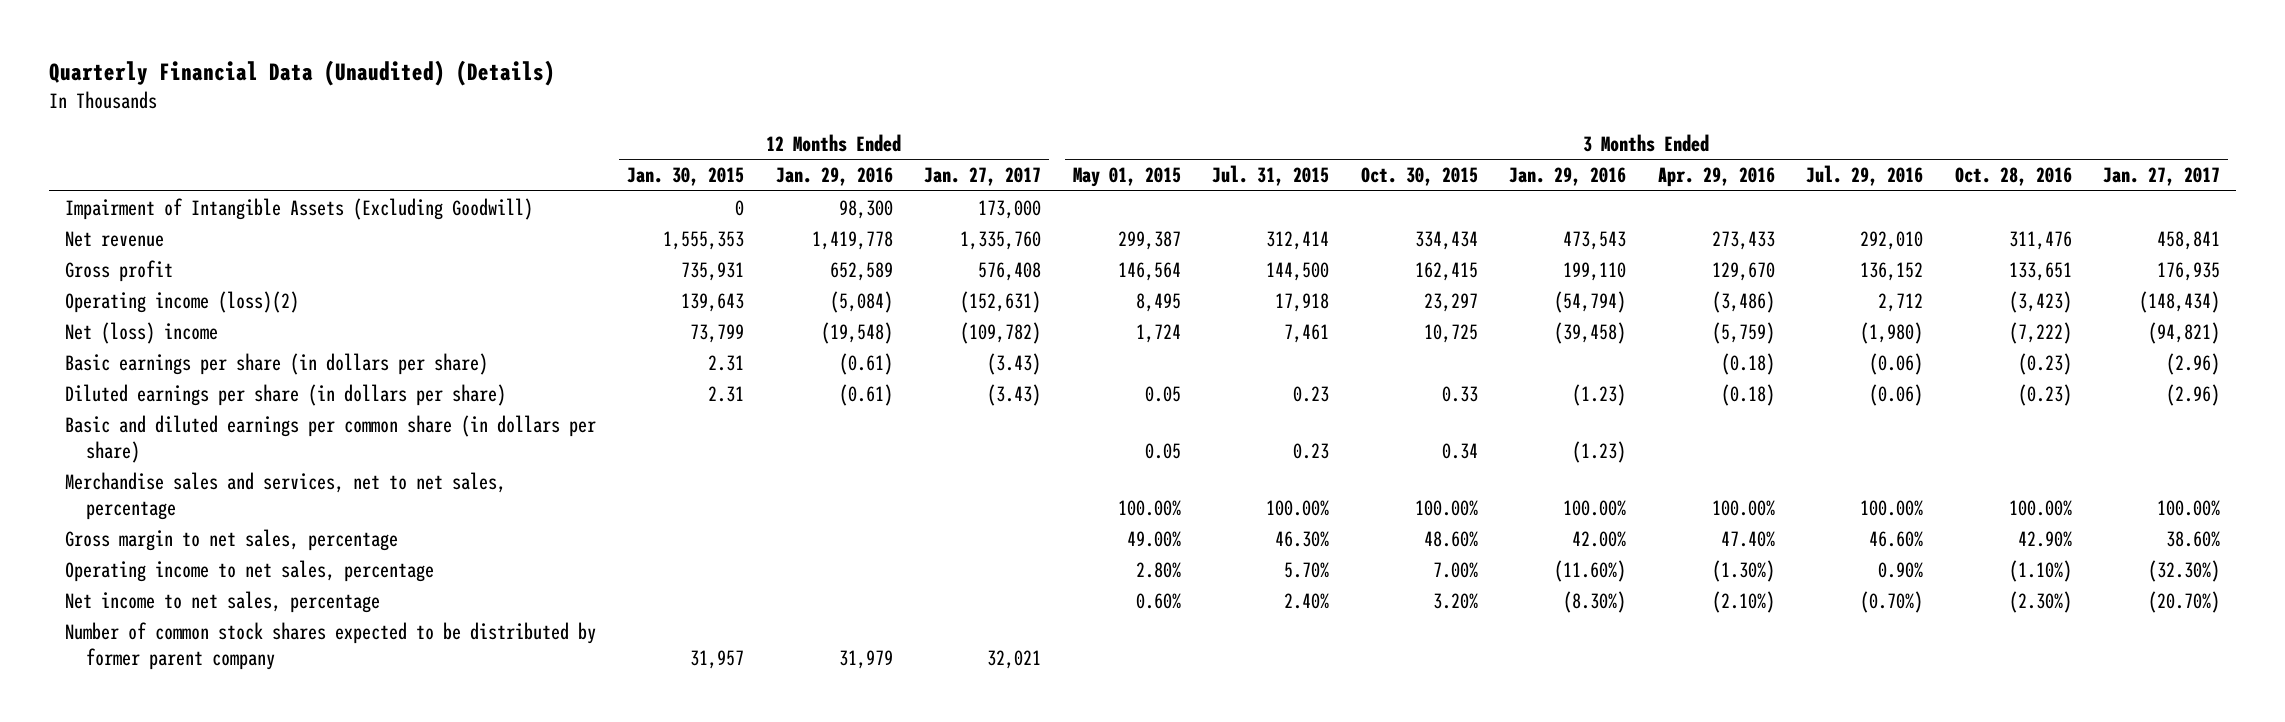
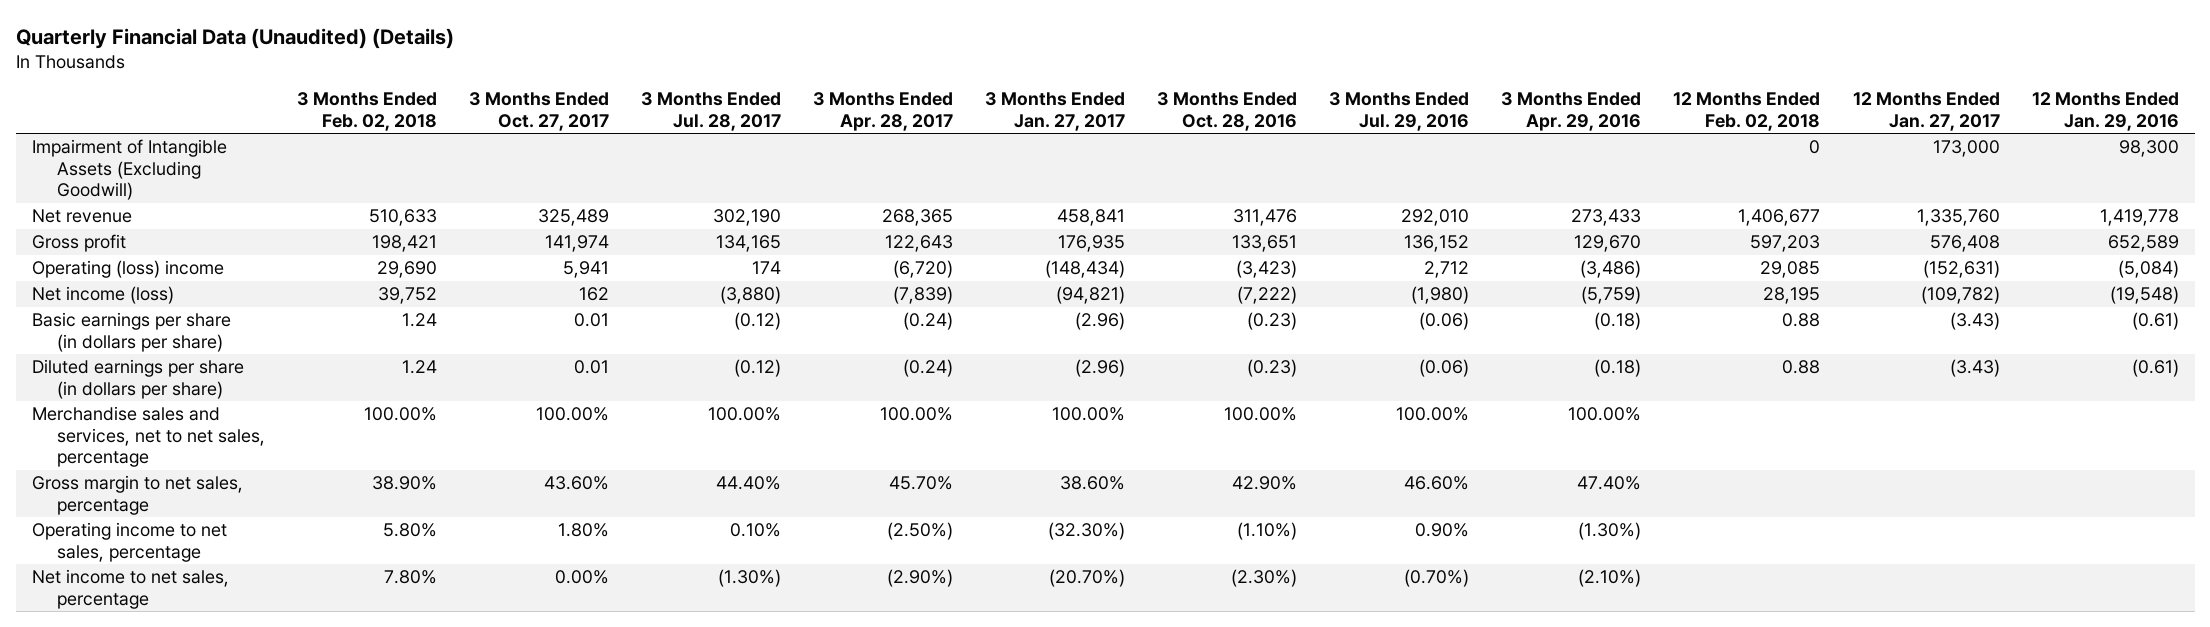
- | 12 Months Ended Jan. 30, 2015 | 12 Months Ended Jan. 29, 2016 | 12 Months Ended Jan. 27, 2017 | 3 Months Ended May 01, 2015 | 3 Months Ended Jul. 31, 2015 | 3 Months Ended Oct. 30, 2015 | 3 Months Ended Jan. 29, 2016 | 3 Months Ended Apr. 29, 2016 | 3 Months Ended Jul. 29, 2016 | 3 Months Ended Oct. 28, 2016 | 3 Months Ended Jan. 27, 2017
+ | 3 Months Ended Feb. 02, 2018 | 3 Months Ended Oct. 27, 2017 | 3 Months Ended Jul. 28, 2017 | 3 Months Ended Apr. 28, 2017 | 3 Months Ended Jan. 27, 2017 | 3 Months Ended Oct. 28, 2016 | 3 Months Ended Jul. 29, 2016 | 3 Months Ended Apr. 29, 2016 | 12 Months Ended Feb. 02, 2018 | 12 Months Ended Jan. 27, 2017 | 12 Months Ended Jan. 29, 2016
- Operating income (loss)(2) | 139,643 | (5,084) | (152,631) | 8,495 | 17,918 | 23,297 | (54,794) | (3,486) | 2,712 | (3,423) | (148,434)
- Net (loss) income | 73,799 | (19,548) | (109,782) | 1,724 | 7,461 | 10,725 | (39,458) | (5,759) | (1,980) | (7,222) | (94,821)
+ Operating (loss) income | 29,690 | 5,941 | 174 | (6,720) | (148,434) | (3,423) | 2,712 | (3,486) | 29,085 | (152,631) | (5,084)
+ Net income (loss) | 39,752 | 162 | (3,880) | (7,839) | (94,821) | (7,222) | (1,980) | (5,759) | 28,195 | (109,782) | (19,548)
- Basic and diluted earnings per common share (in dollars per share) | | | | 0.05 | 0.23 | 0.34 | (1.23) | | | |
- Number of common stock shares expected to be distributed by former parent company | 31,957 | 31,979 | 32,021 | | | | | | | |

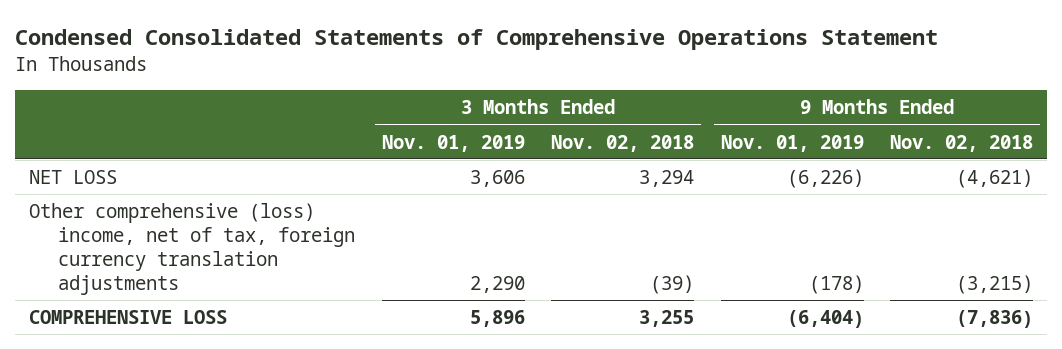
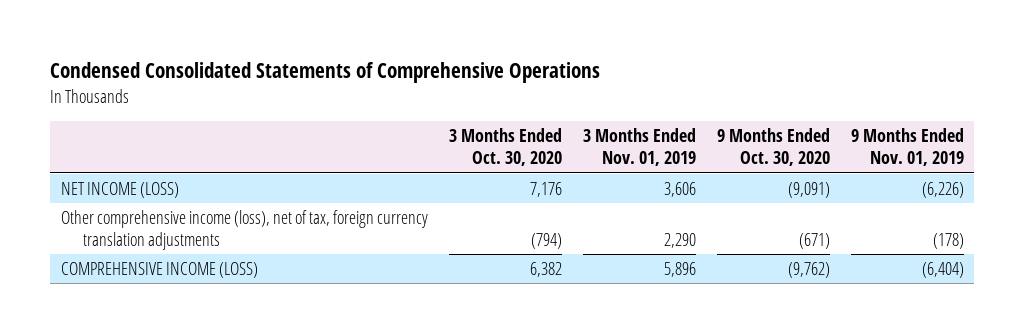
- Condensed Consolidated Statements of Comprehensive Operations Statement
+ Condensed Consolidated Statements of Comprehensive Operations
- | 3 Months Ended Nov. 01, 2019 | 3 Months Ended Nov. 02, 2018 | 9 Months Ended Nov. 01, 2019 | 9 Months Ended Nov. 02, 2018
+ | 3 Months Ended Oct. 30, 2020 | 3 Months Ended Nov. 01, 2019 | 9 Months Ended Oct. 30, 2020 | 9 Months Ended Nov. 01, 2019
- NET LOSS | 3,606 | 3,294 | (6,226) | (4,621)
- Other comprehensive (loss) income, net of tax, foreign currency translation adjustments | 2,290 | (39) | (178) | (3,215)
- COMPREHENSIVE LOSS | 5,896 | 3,255 | (6,404) | (7,836)
+ NET INCOME (LOSS) | 7,176 | 3,606 | (9,091) | (6,226)
+ Other comprehensive income (loss), net of tax, foreign currency translation adjustments | (794) | 2,290 | (671) | (178)
+ COMPREHENSIVE INCOME (LOSS) | 6,382 | 5,896 | (9,762) | (6,404)

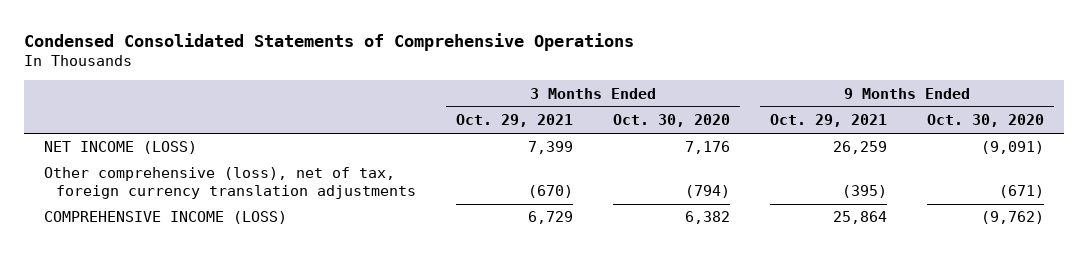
- | 3 Months Ended Oct. 30, 2020 | 3 Months Ended Nov. 01, 2019 | 9 Months Ended Oct. 30, 2020 | 9 Months Ended Nov. 01, 2019
+ | 3 Months Ended Oct. 29, 2021 | 3 Months Ended Oct. 30, 2020 | 9 Months Ended Oct. 29, 2021 | 9 Months Ended Oct. 30, 2020
- Other comprehensive income (loss), net of tax, foreign currency translation adjustments | (794) | 2,290 | (671) | (178)
+ Other comprehensive (loss), net of tax, foreign currency translation adjustments | (670) | (794) | (395) | (671)

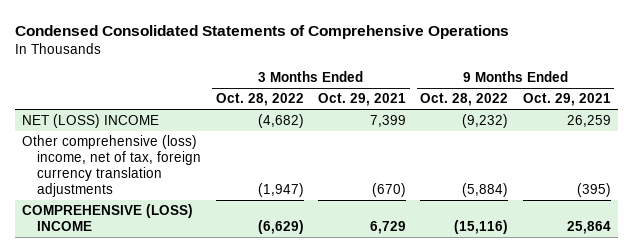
- | 3 Months Ended Oct. 29, 2021 | 3 Months Ended Oct. 30, 2020 | 9 Months Ended Oct. 29, 2021 | 9 Months Ended Oct. 30, 2020
+ | 3 Months Ended Oct. 28, 2022 | 3 Months Ended Oct. 29, 2021 | 9 Months Ended Oct. 28, 2022 | 9 Months Ended Oct. 29, 2021
- NET INCOME (LOSS) | 7,399 | 7,176 | 26,259 | (9,091)
- Other comprehensive (loss), net of tax, foreign currency translation adjustments | (670) | (794) | (395) | (671)
- COMPREHENSIVE INCOME (LOSS) | 6,729 | 6,382 | 25,864 | (9,762)
+ NET (LOSS) INCOME | (4,682) | 7,399 | (9,232) | 26,259
+ Other comprehensive (loss) income, net of tax, foreign currency translation adjustments | (1,947) | (670) | (5,884) | (395)
+ COMPREHENSIVE (LOSS) INCOME | (6,629) | 6,729 | (15,116) | 25,864

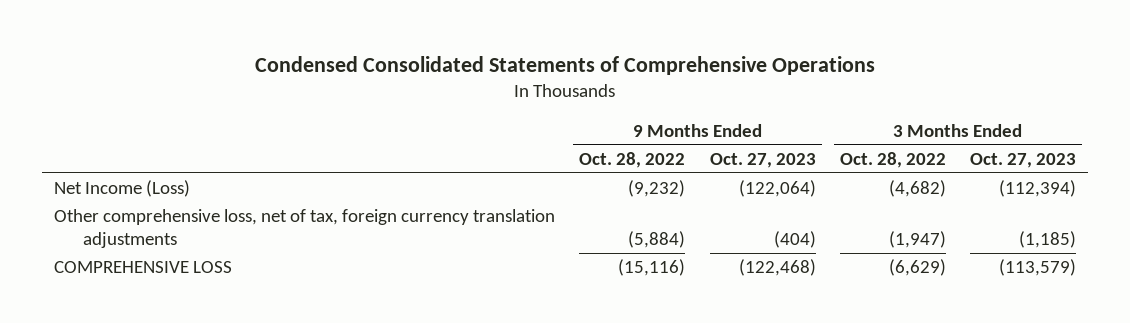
- | 3 Months Ended Oct. 28, 2022 | 3 Months Ended Oct. 29, 2021 | 9 Months Ended Oct. 28, 2022 | 9 Months Ended Oct. 29, 2021
+ | 9 Months Ended Oct. 28, 2022 | 9 Months Ended Oct. 27, 2023 | 3 Months Ended Oct. 28, 2022 | 3 Months Ended Oct. 27, 2023
- NET (LOSS) INCOME | (4,682) | 7,399 | (9,232) | 26,259
- Other comprehensive (loss) income, net of tax, foreign currency translation adjustments | (1,947) | (670) | (5,884) | (395)
- COMPREHENSIVE (LOSS) INCOME | (6,629) | 6,729 | (15,116) | 25,864
+ Net Income (Loss) | (9,232) | (122,064) | (4,682) | (112,394)
+ Other comprehensive loss, net of tax, foreign currency translation adjustments | (5,884) | (404) | (1,947) | (1,185)
+ COMPREHENSIVE LOSS | (15,116) | (122,468) | (6,629) | (113,579)

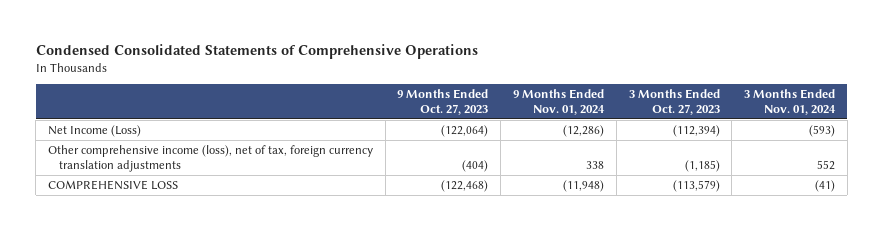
- | 9 Months Ended Oct. 28, 2022 | 9 Months Ended Oct. 27, 2023 | 3 Months Ended Oct. 28, 2022 | 3 Months Ended Oct. 27, 2023
+ | 9 Months Ended Oct. 27, 2023 | 9 Months Ended Nov. 01, 2024 | 3 Months Ended Oct. 27, 2023 | 3 Months Ended Nov. 01, 2024
- Other comprehensive loss, net of tax, foreign currency translation adjustments | (5,884) | (404) | (1,947) | (1,185)
+ Other comprehensive income (loss), net of tax, foreign currency translation adjustments | (404) | 338 | (1,185) | 552

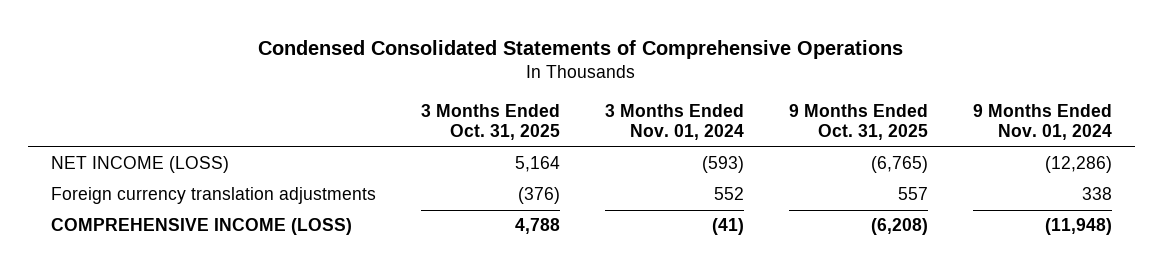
- | 9 Months Ended Oct. 27, 2023 | 9 Months Ended Nov. 01, 2024 | 3 Months Ended Oct. 27, 2023 | 3 Months Ended Nov. 01, 2024
+ | 3 Months Ended Oct. 31, 2025 | 3 Months Ended Nov. 01, 2024 | 9 Months Ended Oct. 31, 2025 | 9 Months Ended Nov. 01, 2024
- Net Income (Loss) | (122,064) | (12,286) | (112,394) | (593)
- Other comprehensive income (loss), net of tax, foreign currency translation adjustments | (404) | 338 | (1,185) | 552
- COMPREHENSIVE LOSS | (122,468) | (11,948) | (113,579) | (41)
+ NET INCOME (LOSS) | 5,164 | (593) | (6,765) | (12,286)
+ Foreign currency translation adjustments | (376) | 552 | 557 | 338
+ COMPREHENSIVE INCOME (LOSS) | 4,788 | (41) | (6,208) | (11,948)

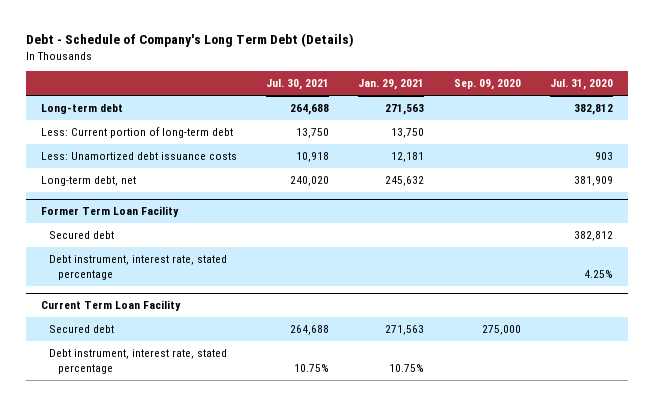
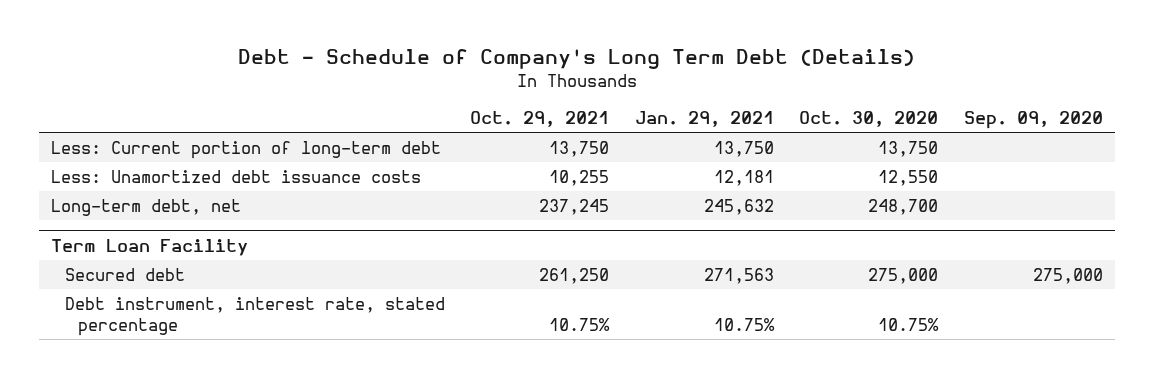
- | Jul. 30, 2021 | Jan. 29, 2021 | Sep. 09, 2020 | Jul. 31, 2020
+ | Oct. 29, 2021 | Jan. 29, 2021 | Oct. 30, 2020 | Sep. 09, 2020
- Long-term debt | 264,688 | 271,563 | | 382,812
- Former Term Loan Facility
- Secured debt | | | | 382,812
- Debt instrument, interest rate, stated percentage | | | | 4.25%
- Current Term Loan Facility
+ Term Loan Facility

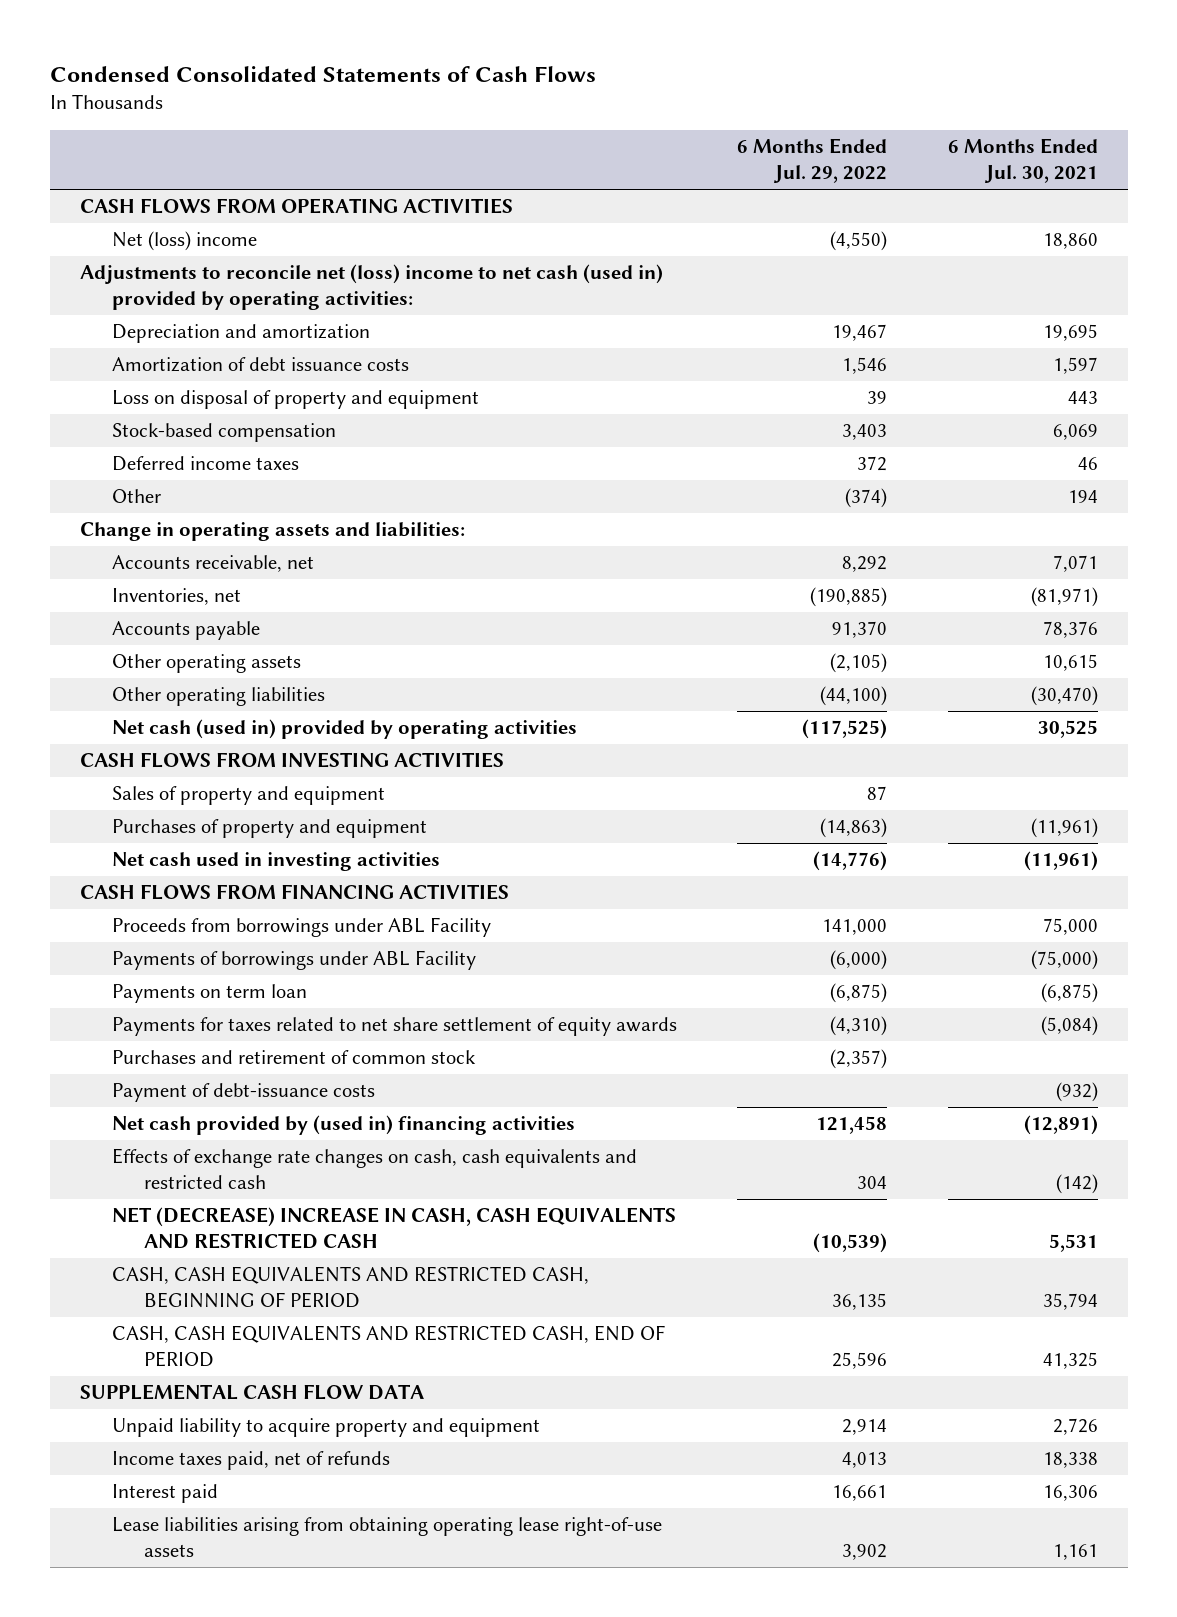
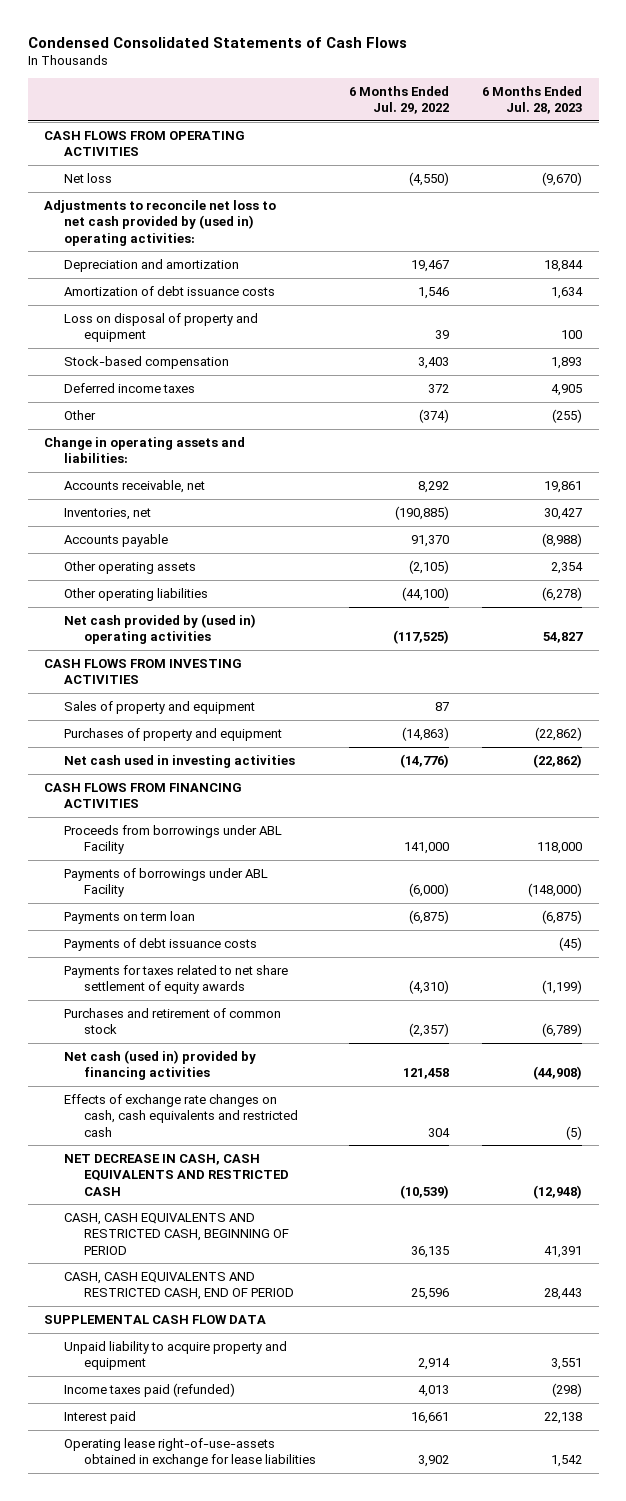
- | 6 Months Ended Jul. 29, 2022 | 6 Months Ended Jul. 30, 2021
+ | 6 Months Ended Jul. 29, 2022 | 6 Months Ended Jul. 28, 2023
- Net (loss) income | (4,550) | 18,860
- Adjustments to reconcile net (loss) income to net cash (used in) provided by operating activities:
+ Net loss | (4,550) | (9,670)
+ Adjustments to reconcile net loss to net cash provided by (used in) operating activities:
- Net cash (used in) provided by operating activities | (117,525) | 30,525
+ Net cash provided by (used in) operating activities | (117,525) | 54,827
+ Payments of debt issuance costs | | (45)
- Payment of debt-issuance costs | | (932)
- Net cash provided by (used in) financing activities | 121,458 | (12,891)
+ Net cash (used in) provided by financing activities | 121,458 | (44,908)
- NET (DECREASE) INCREASE IN CASH, CASH EQUIVALENTS AND RESTRICTED CASH | (10,539) | 5,531
+ NET DECREASE IN CASH, CASH EQUIVALENTS AND RESTRICTED CASH | (10,539) | (12,948)
- Income taxes paid, net of refunds | 4,013 | 18,338
+ Income taxes paid (refunded) | 4,013 | (298)
- Lease liabilities arising from obtaining operating lease right-of-use assets | 3,902 | 1,161
+ Operating lease right-of-use-assets obtained in exchange for lease liabilities | 3,902 | 1,542

